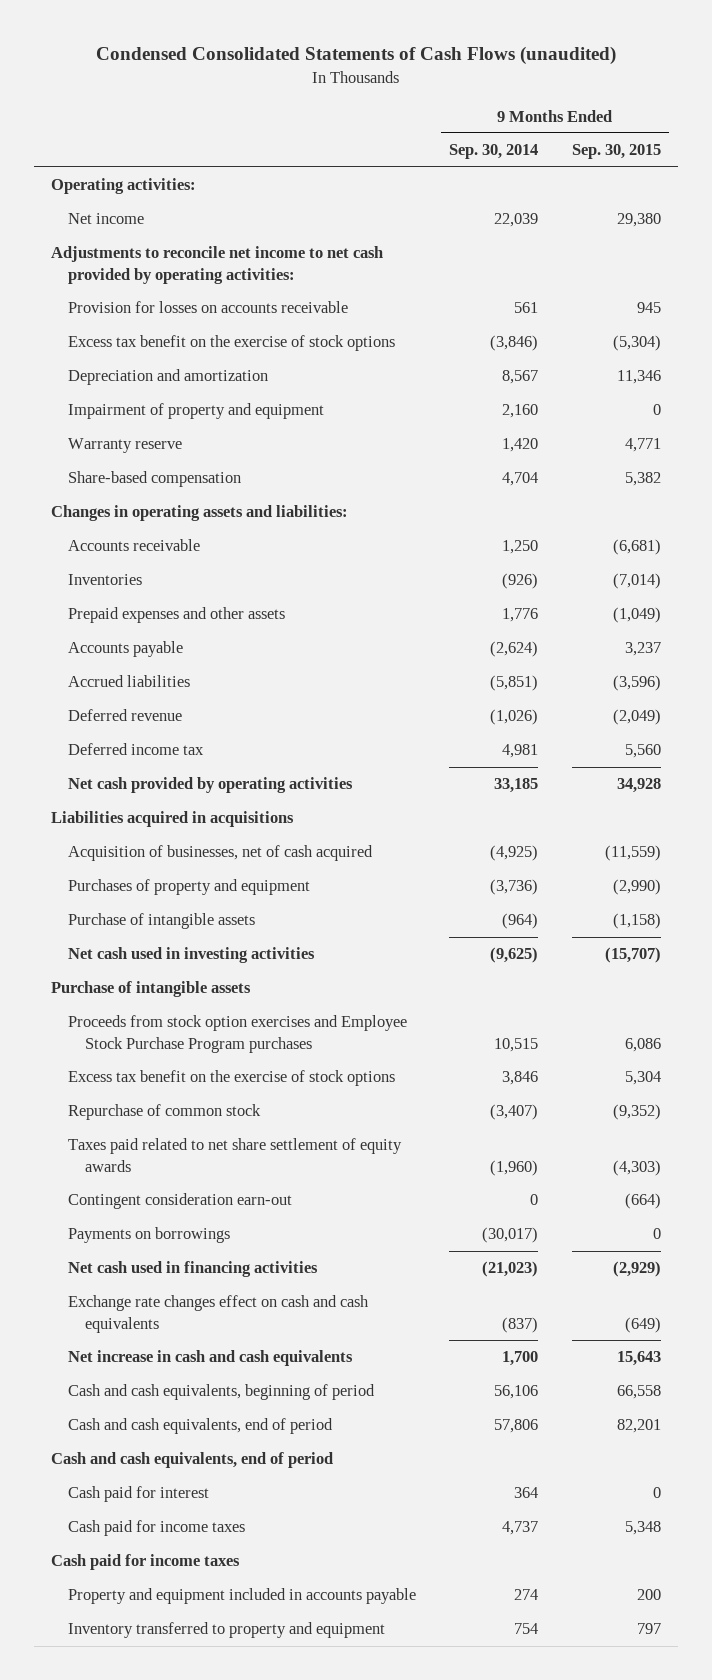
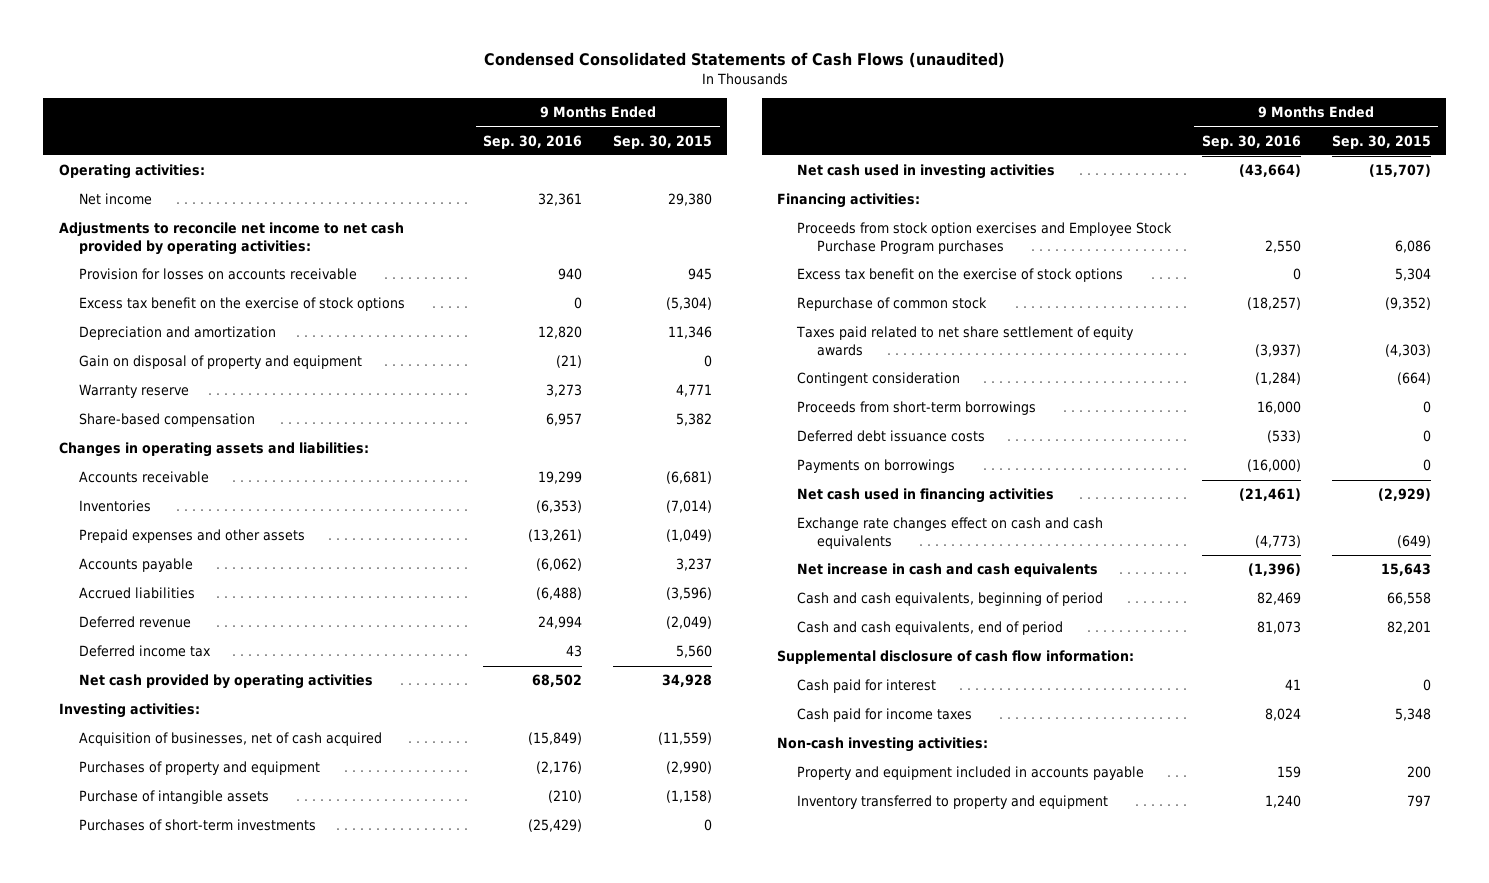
- | 9 Months Ended Sep. 30, 2014 | 9 Months Ended Sep. 30, 2015
+ | 9 Months Ended Sep. 30, 2016 | 9 Months Ended Sep. 30, 2015
- Impairment of property and equipment | 2,160 | 0
+ Gain on disposal of property and equipment | (21) | 0
- Liabilities acquired in acquisitions
+ Investing activities:
+ Purchases of short-term investments | (25,429) | 0
- Purchase of intangible assets
+ Financing activities:
- Contingent consideration earn-out | 0 | (664)
+ Contingent consideration | (1,284) | (664)
+ Proceeds from short-term borrowings | 16,000 | 0
+ Deferred debt issuance costs | (533) | 0
- Cash and cash equivalents, end of period
+ Supplemental disclosure of cash flow information:
- Cash paid for income taxes
+ Non-cash investing activities:

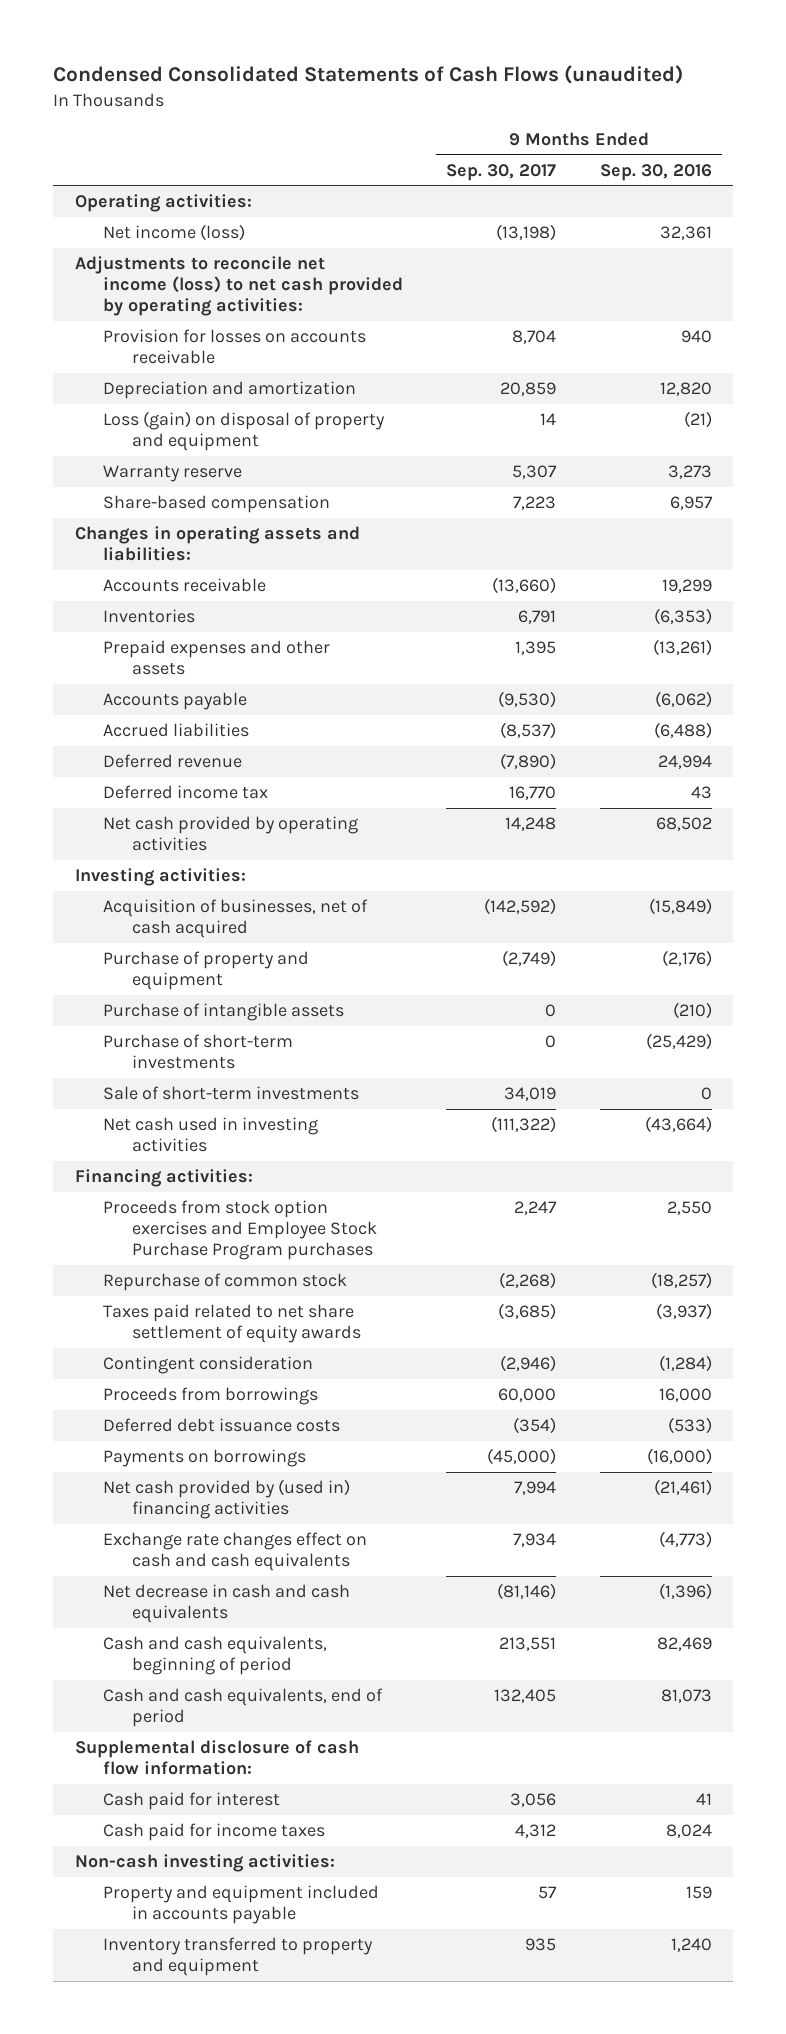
- | 9 Months Ended Sep. 30, 2016 | 9 Months Ended Sep. 30, 2015
+ | 9 Months Ended Sep. 30, 2017 | 9 Months Ended Sep. 30, 2016
- Net income | 32,361 | 29,380
- Adjustments to reconcile net income to net cash provided by operating activities:
+ Net income (loss) | (13,198) | 32,361
+ Adjustments to reconcile net income (loss) to net cash provided by operating activities:
- Excess tax benefit on the exercise of stock options | 0 | (5,304)
- Gain on disposal of property and equipment | (21) | 0
+ Loss (gain) on disposal of property and equipment | 14 | (21)
- Purchases of property and equipment | (2,176) | (2,990)
+ Purchase of property and equipment | (2,749) | (2,176)
- Purchases of short-term investments | (25,429) | 0
+ Purchase of short-term investments | 0 | (25,429)
+ Sale of short-term investments | 34,019 | 0
- Excess tax benefit on the exercise of stock options | 0 | 5,304
- Proceeds from short-term borrowings | 16,000 | 0
+ Proceeds from borrowings | 60,000 | 16,000
- Net cash used in financing activities | (21,461) | (2,929)
+ Net cash provided by (used in) financing activities | 7,994 | (21,461)
- Net increase in cash and cash equivalents | (1,396) | 15,643
+ Net decrease in cash and cash equivalents | (81,146) | (1,396)

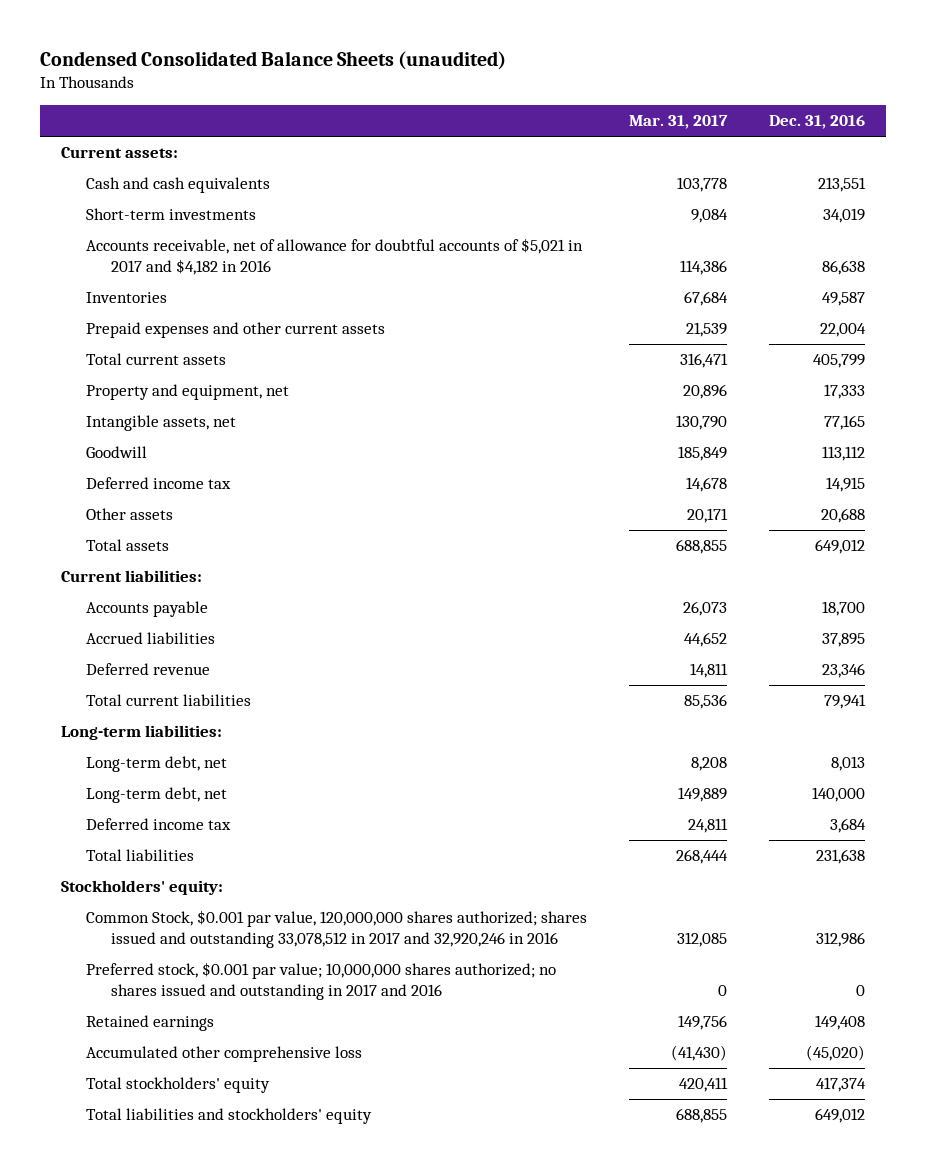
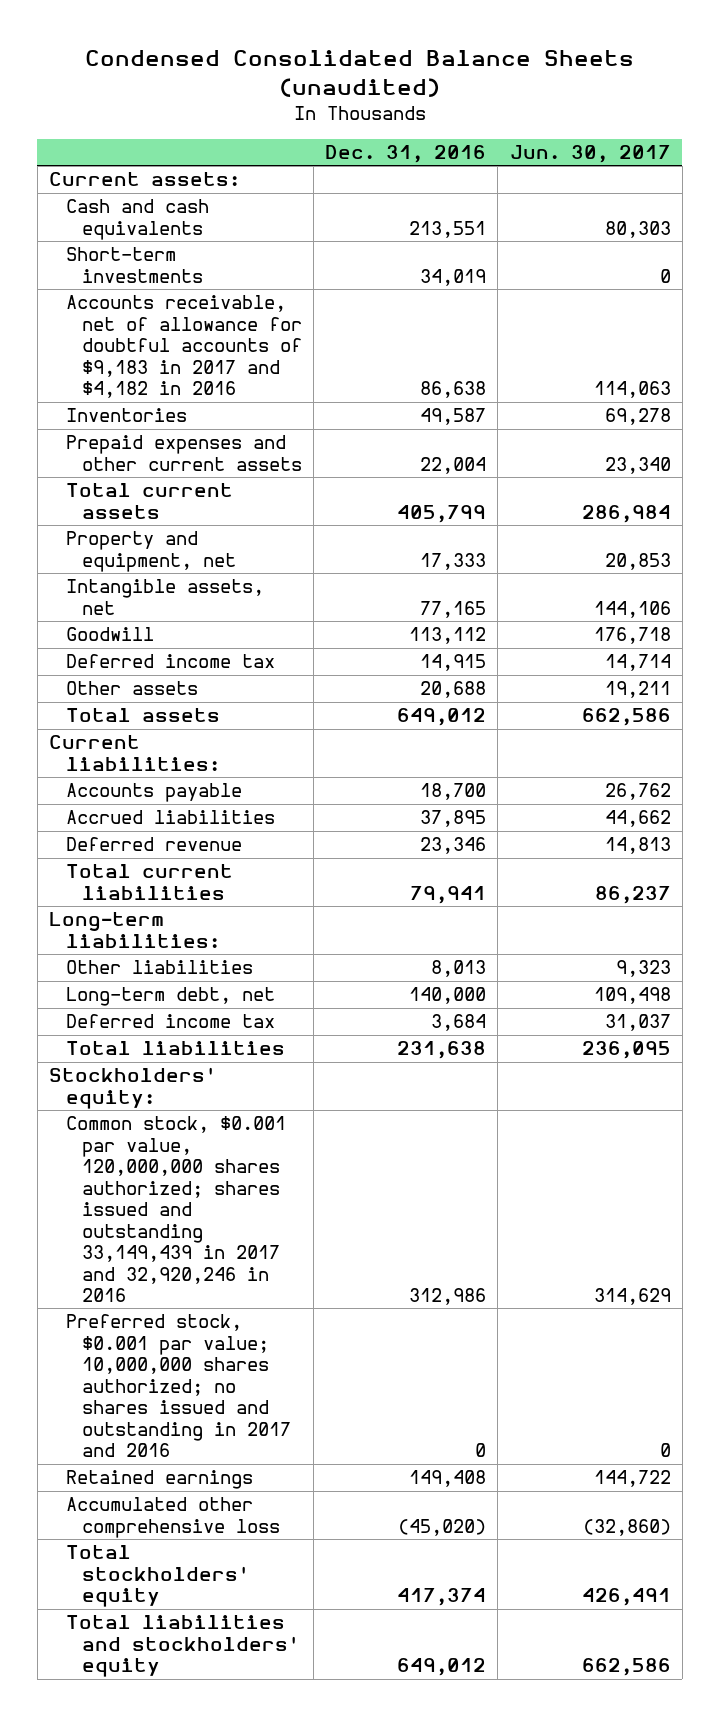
- | Mar. 31, 2017 | Dec. 31, 2016
+ | Dec. 31, 2016 | Jun. 30, 2017
- Accounts receivable, net of allowance for doubtful accounts of $5,021 in 2017 and $4,182 in 2016 | 114,386 | 86,638
+ Accounts receivable, net of allowance for doubtful accounts of $9,183 in 2017 and $4,182 in 2016 | 86,638 | 114,063
- Long-term debt, net | 8,208 | 8,013
+ Other liabilities | 8,013 | 9,323
- Common Stock, $0.001 par value, 120,000,000 shares authorized; shares issued and outstanding 33,078,512 in 2017 and 32,920,246 in 2016 | 312,085 | 312,986
+ Common stock, $0.001 par value, 120,000,000 shares authorized; shares issued and outstanding 33,149,439 in 2017 and 32,920,246 in 2016 | 312,986 | 314,629

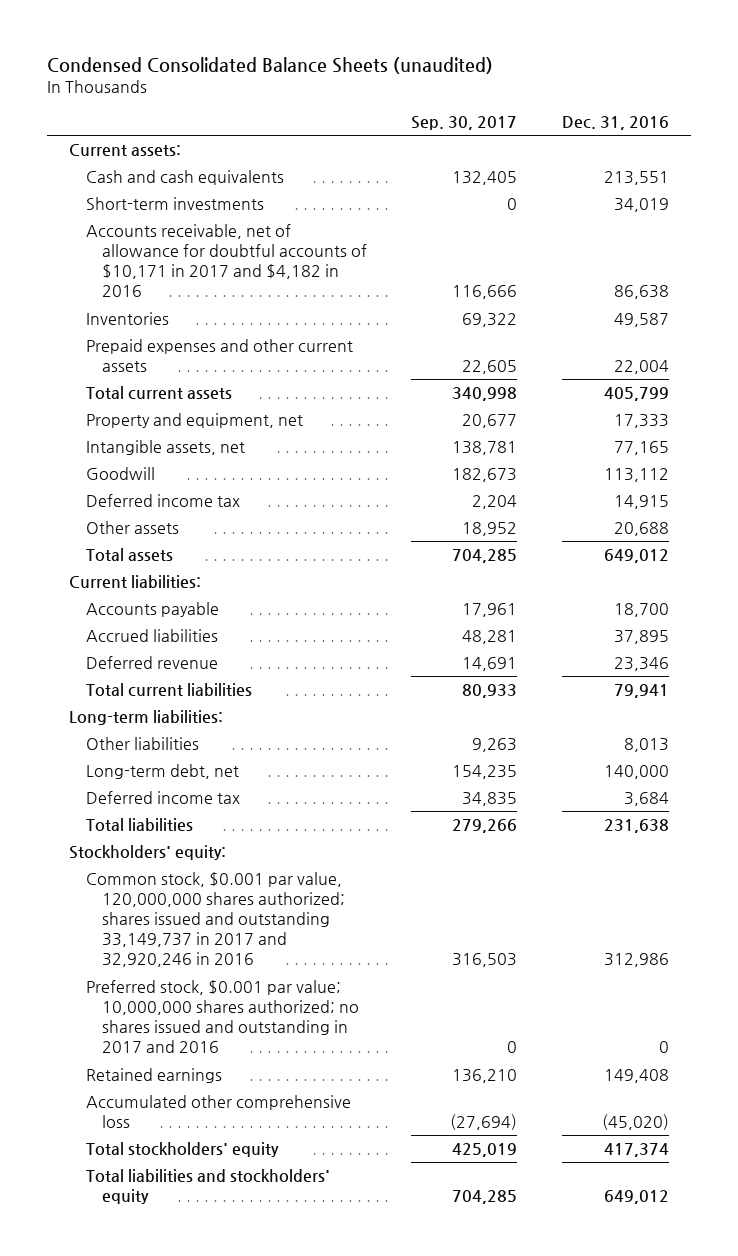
- | Dec. 31, 2016 | Jun. 30, 2017
+ | Sep. 30, 2017 | Dec. 31, 2016
- Accounts receivable, net of allowance for doubtful accounts of $9,183 in 2017 and $4,182 in 2016 | 86,638 | 114,063
+ Accounts receivable, net of allowance for doubtful accounts of $10,171 in 2017 and $4,182 in 2016 | 116,666 | 86,638
- Common stock, $0.001 par value, 120,000,000 shares authorized; shares issued and outstanding 33,149,439 in 2017 and 32,920,246 in 2016 | 312,986 | 314,629
+ Common stock, $0.001 par value, 120,000,000 shares authorized; shares issued and outstanding 33,149,737 in 2017 and 32,920,246 in 2016 | 316,503 | 312,986

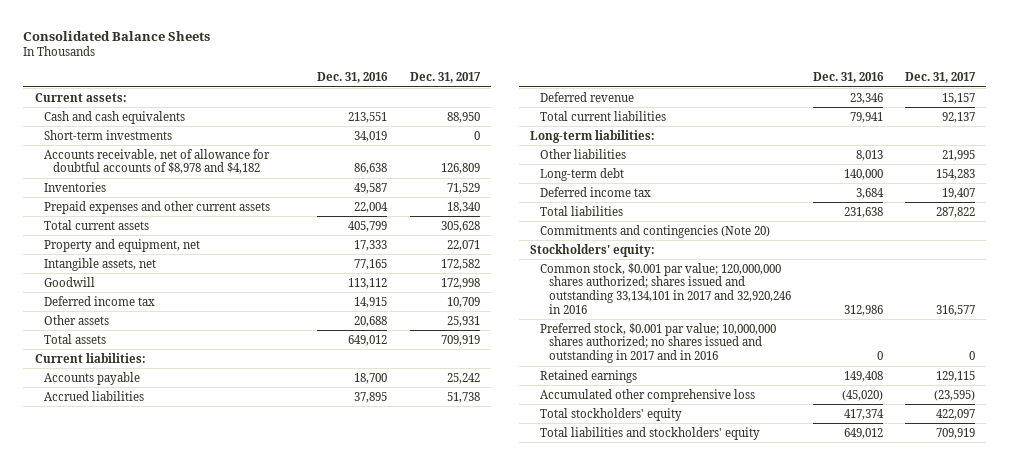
- Condensed Consolidated Balance Sheets (unaudited)
+ Consolidated Balance Sheets
- | Sep. 30, 2017 | Dec. 31, 2016
+ | Dec. 31, 2016 | Dec. 31, 2017
- Accounts receivable, net of allowance for doubtful accounts of $10,171 in 2017 and $4,182 in 2016 | 116,666 | 86,638
+ Accounts receivable, net of allowance for doubtful accounts of $8,978 and $4,182 | 86,638 | 126,809
- Long-term debt, net | 154,235 | 140,000
+ Long-term debt | 140,000 | 154,283
+ Commitments and contingencies (Note 20)
- Common stock, $0.001 par value, 120,000,000 shares authorized; shares issued and outstanding 33,149,737 in 2017 and 32,920,246 in 2016 | 316,503 | 312,986
- Preferred stock, $0.001 par value; 10,000,000 shares authorized; no shares issued and outstanding in 2017 and 2016 | 0 | 0
+ Common stock, $0.001 par value; 120,000,000 shares authorized; shares issued and outstanding 33,134,101 in 2017 and 32,920,246 in 2016 | 312,986 | 316,577
+ Preferred stock, $0.001 par value; 10,000,000 shares authorized; no shares issued and outstanding in 2017 and in 2016 | 0 | 0

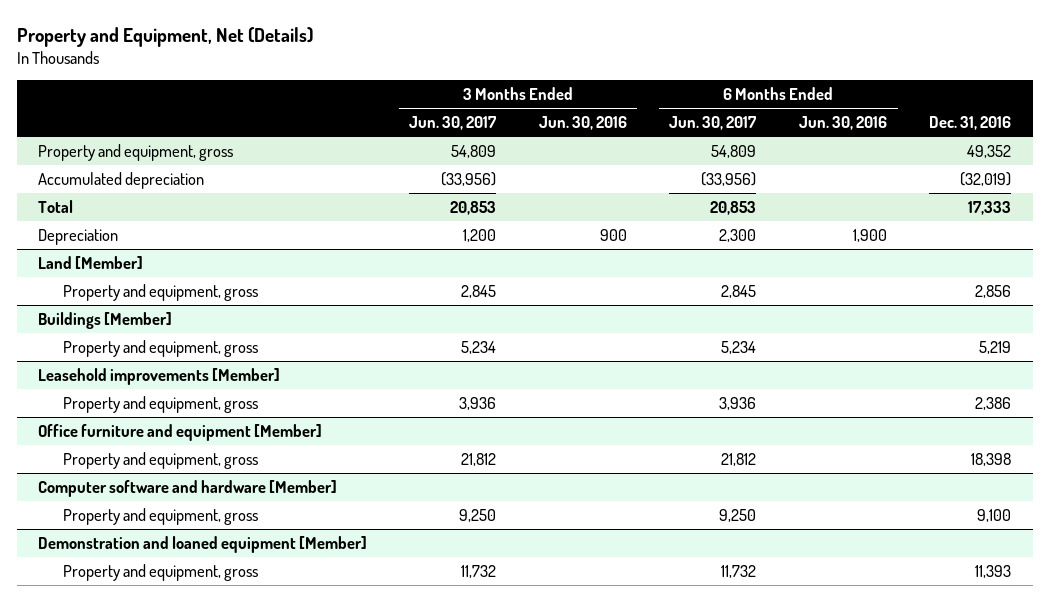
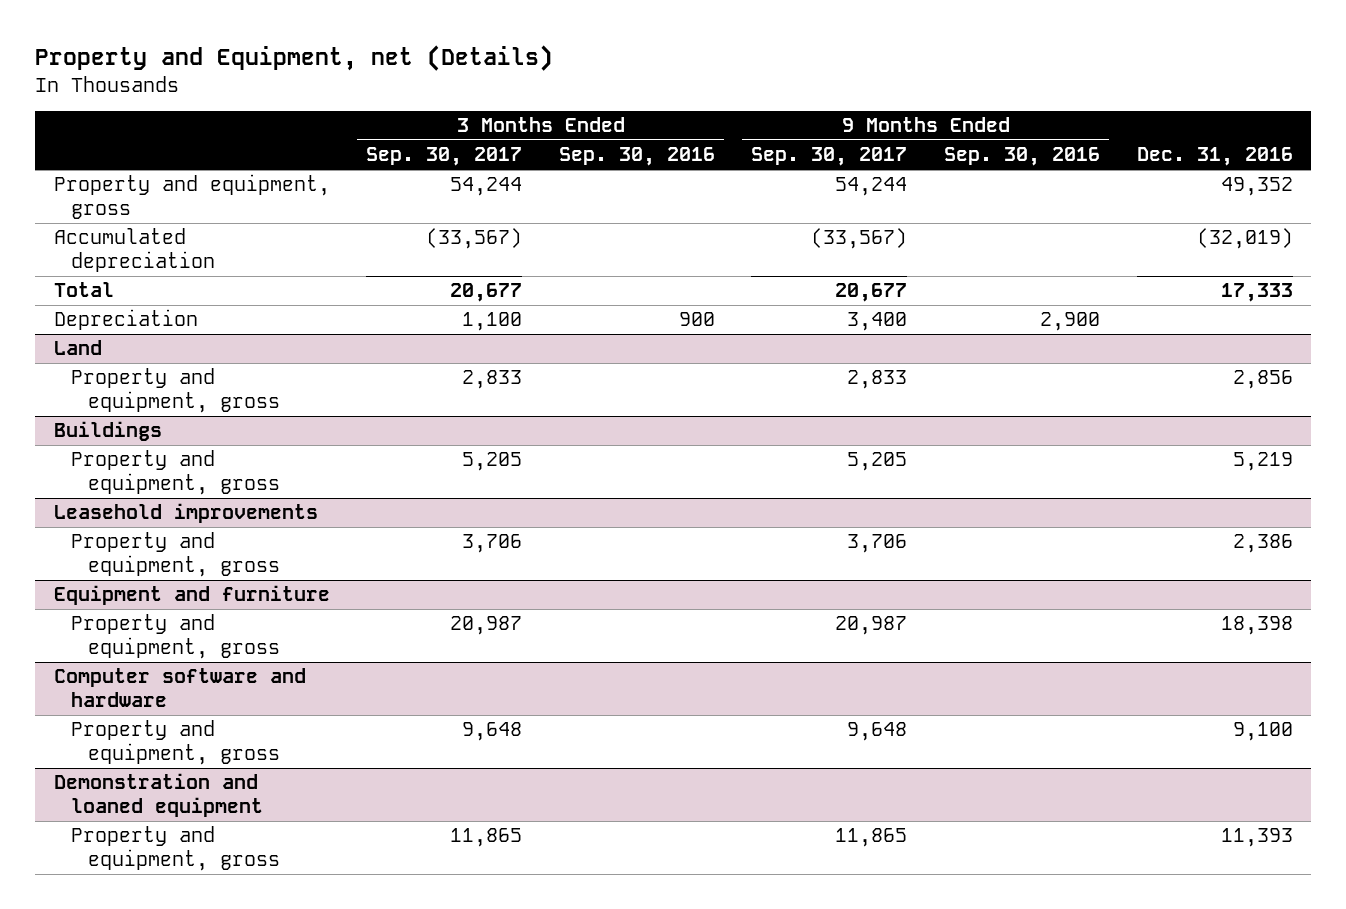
- Property and Equipment, Net (Details)
+ Property and Equipment, net (Details)
- | 3 Months Ended Jun. 30, 2017 | 3 Months Ended Jun. 30, 2016 | 6 Months Ended Jun. 30, 2017 | 6 Months Ended Jun. 30, 2016 | Dec. 31, 2016
+ | 3 Months Ended Sep. 30, 2017 | 3 Months Ended Sep. 30, 2016 | 9 Months Ended Sep. 30, 2017 | 9 Months Ended Sep. 30, 2016 | Dec. 31, 2016
- Land [Member]
+ Land
- Buildings [Member]
+ Buildings
- Leasehold improvements [Member]
+ Leasehold improvements
- Office furniture and equipment [Member]
+ Equipment and furniture
- Computer software and hardware [Member]
+ Computer software and hardware
- Demonstration and loaned equipment [Member]
+ Demonstration and loaned equipment

